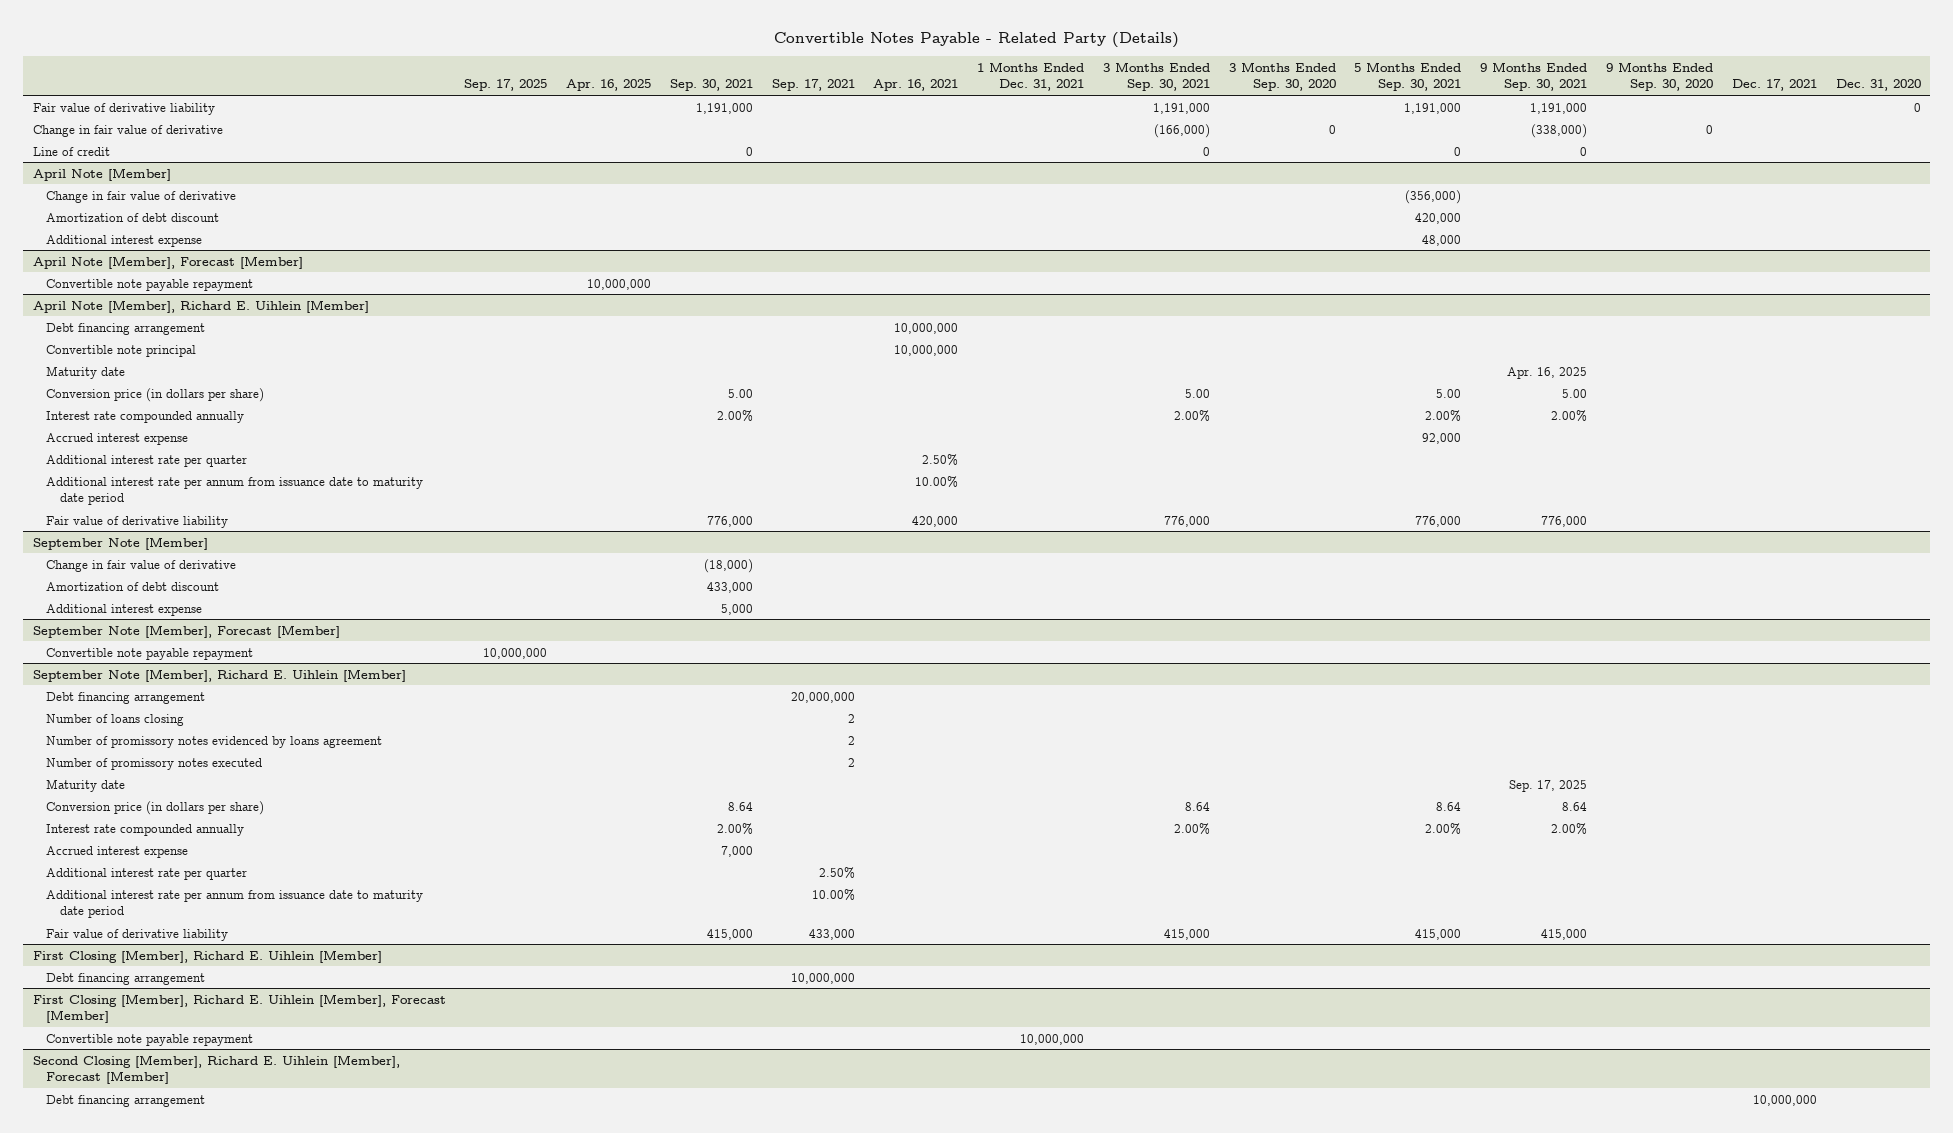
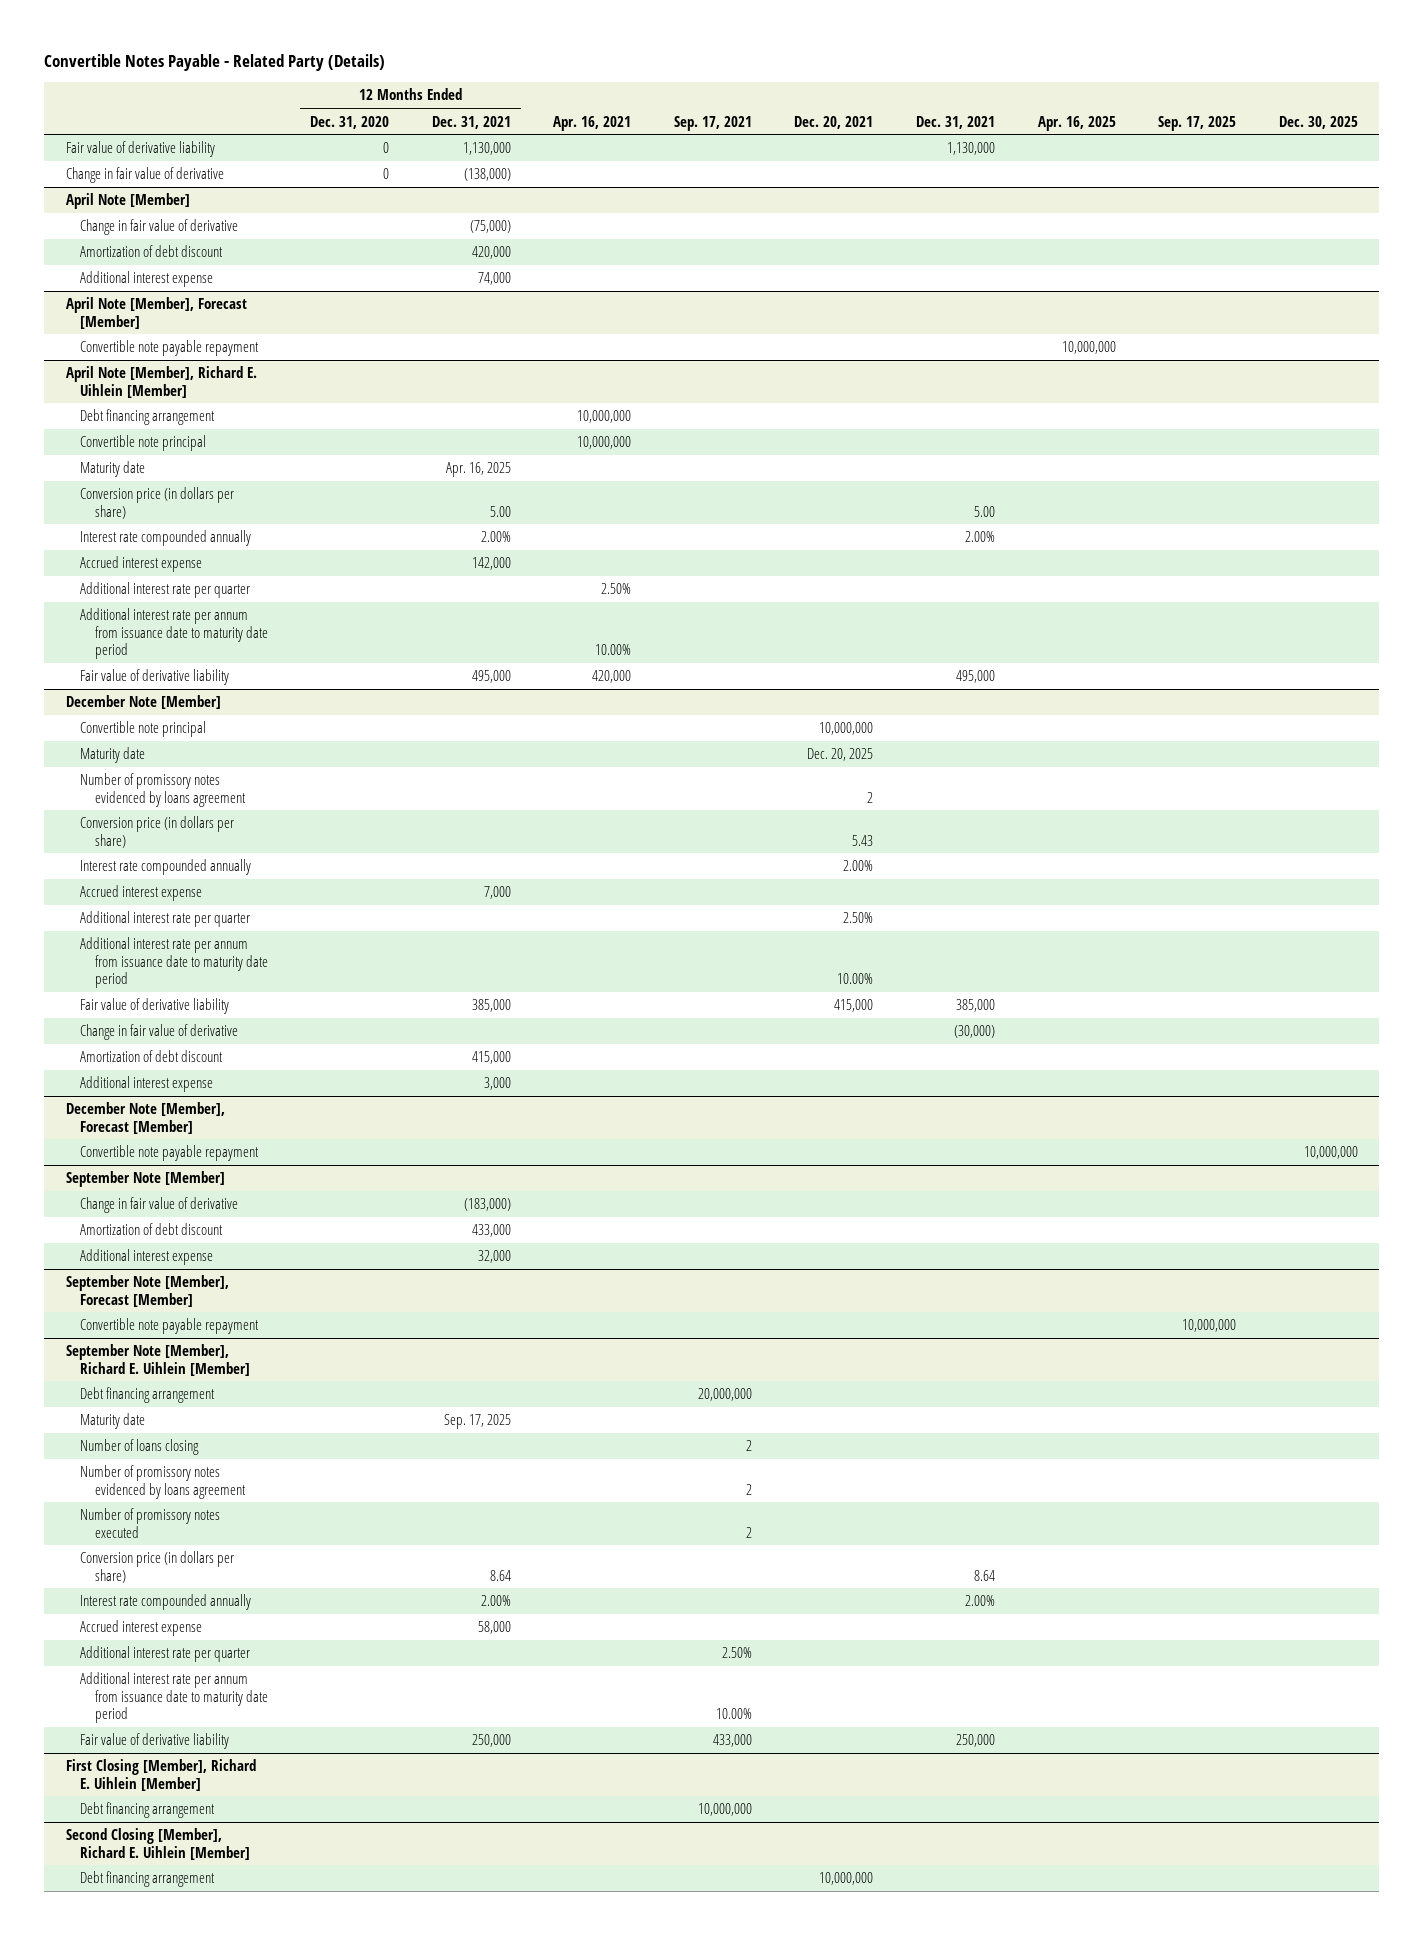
- | Sep. 17, 2025 | Apr. 16, 2025 | Sep. 30, 2021 | Sep. 17, 2021 | Apr. 16, 2021 | 1 Months Ended Dec. 31, 2021 | 3 Months Ended Sep. 30, 2021 | 3 Months Ended Sep. 30, 2020 | 5 Months Ended Sep. 30, 2021 | 9 Months Ended Sep. 30, 2021 | 9 Months Ended Sep. 30, 2020 | Dec. 17, 2021 | Dec. 31, 2020
+ | 12 Months Ended Dec. 31, 2020 | 12 Months Ended Dec. 31, 2021 | Apr. 16, 2021 | Sep. 17, 2021 | Dec. 20, 2021 | Dec. 31, 2021 | Apr. 16, 2025 | Sep. 17, 2025 | Dec. 30, 2025
- Line of credit | | | 0 | | | | 0 | | 0 | 0 | | |
+ December Note [Member]
+ Convertible note principal | | | | | 10,000,000 | | | |
+ Maturity date | | | | | Dec. 20, 2025 | | | |
+ Number of promissory notes evidenced by loans agreement | | | | | 2 | | | |
+ Conversion price (in dollars per share) | | | | | 5.43 | | | |
+ Interest rate compounded annually | | | | | 2.00% | | | |
+ Accrued interest expense | | 7,000 | | | | | | |
+ Additional interest rate per quarter | | | | | 2.50% | | | |
+ Additional interest rate per annum from issuance date to maturity date period | | | | | 10.00% | | | |
+ Fair value of derivative liability | | 385,000 | | | 415,000 | 385,000 | | |
+ Change in fair value of derivative | | | | | | (30,000) | | |
+ Amortization of debt discount | | 415,000 | | | | | | |
+ Additional interest expense | | 3,000 | | | | | | |
+ December Note [Member], Forecast [Member]
+ Convertible note payable repayment | | | | | | | | | 10,000,000
@ September Note [Member], Richard E. Uihlein [Member]
moved up: Maturity date | | Sep. 17, 2025 | | | | | | |
- First Closing [Member], Richard E. Uihlein [Member], Forecast [Member]
- Convertible note payable repayment | | | | | | 10,000,000 | | | | | | |
- Second Closing [Member], Richard E. Uihlein [Member], Forecast [Member]
+ Second Closing [Member], Richard E. Uihlein [Member]

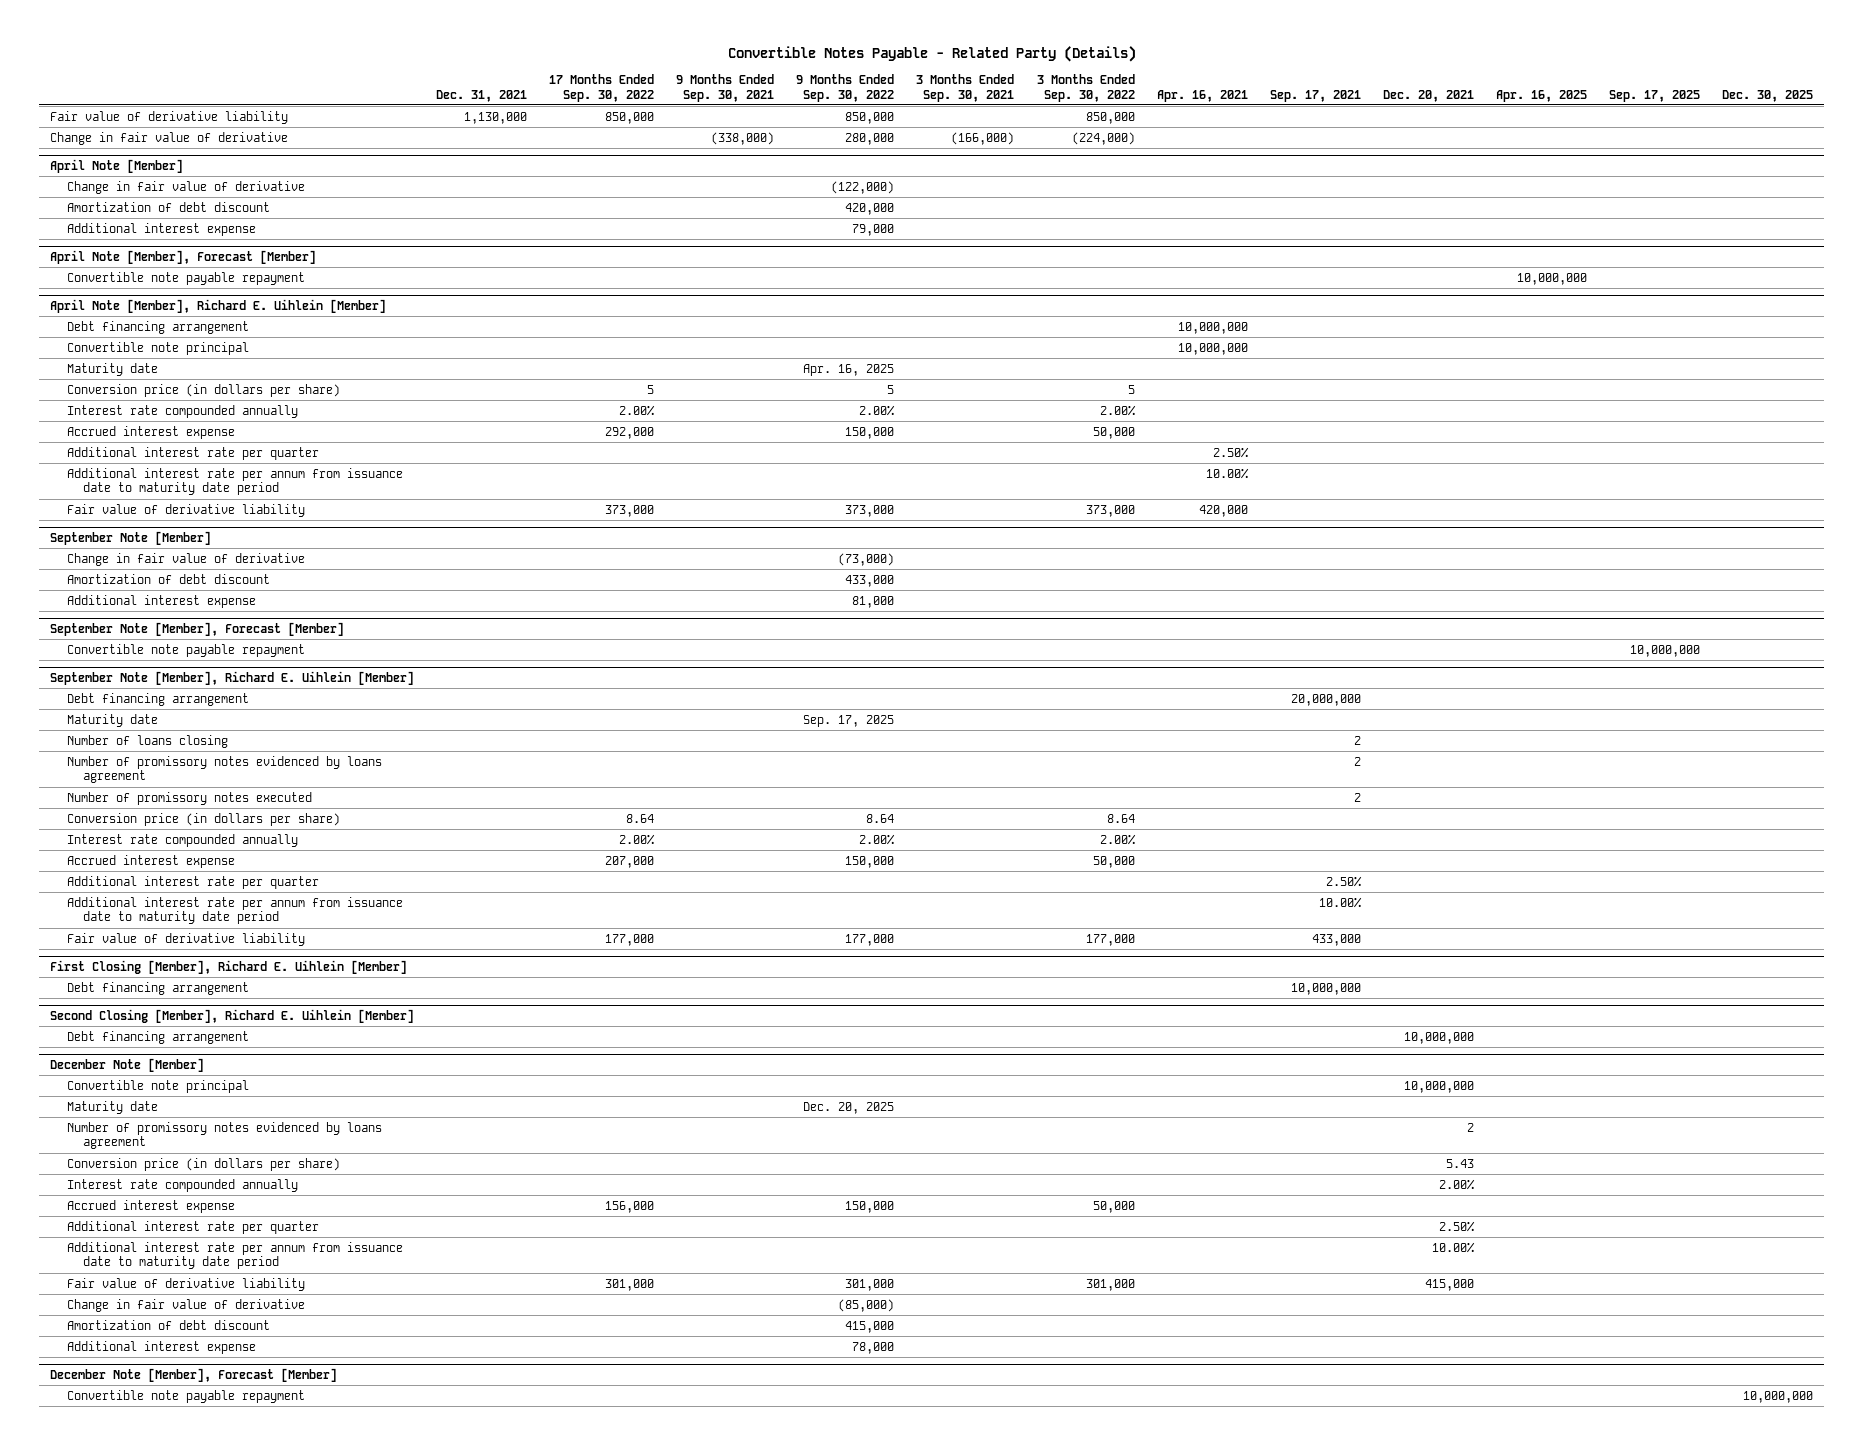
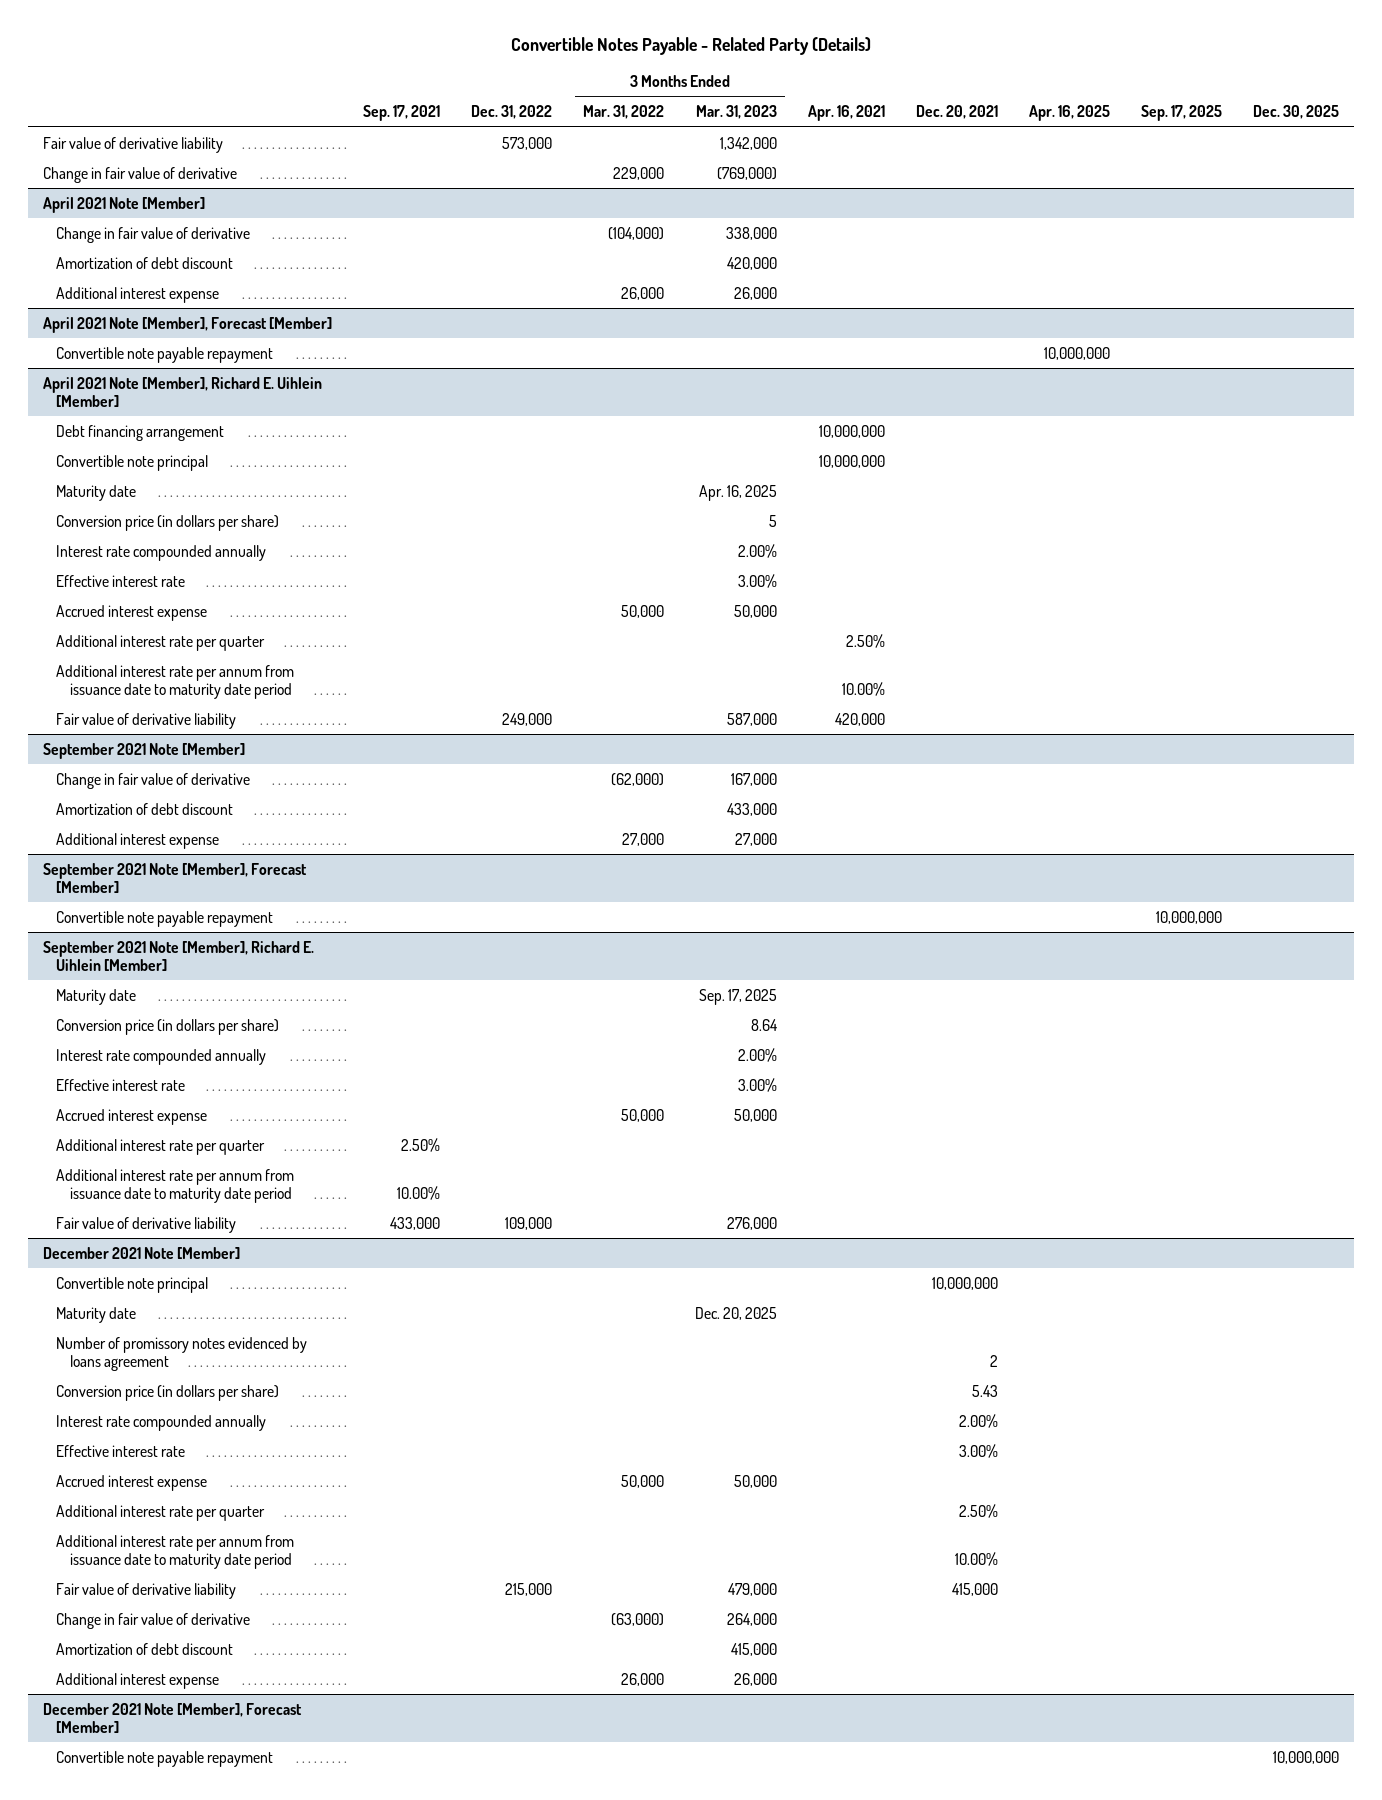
- | Dec. 31, 2021 | 17 Months Ended Sep. 30, 2022 | 9 Months Ended Sep. 30, 2021 | 9 Months Ended Sep. 30, 2022 | 3 Months Ended Sep. 30, 2021 | 3 Months Ended Sep. 30, 2022 | Apr. 16, 2021 | Sep. 17, 2021 | Dec. 20, 2021 | Apr. 16, 2025 | Sep. 17, 2025 | Dec. 30, 2025
+ | Sep. 17, 2021 | Dec. 31, 2022 | 3 Months Ended Mar. 31, 2022 | 3 Months Ended Mar. 31, 2023 | Apr. 16, 2021 | Dec. 20, 2021 | Apr. 16, 2025 | Sep. 17, 2025 | Dec. 30, 2025
- April Note [Member]
+ April 2021 Note [Member]
- April Note [Member], Forecast [Member]
+ April 2021 Note [Member], Forecast [Member]
- April Note [Member], Richard E. Uihlein [Member]
+ April 2021 Note [Member], Richard E. Uihlein [Member]
+ Effective interest rate | | | | 3.00% | | | | |
- September Note [Member]
+ September 2021 Note [Member]
- September Note [Member], Forecast [Member]
+ September 2021 Note [Member], Forecast [Member]
- September Note [Member], Richard E. Uihlein [Member]
- Debt financing arrangement | | | | | | | | 20,000,000 | | | |
+ September 2021 Note [Member], Richard E. Uihlein [Member]
- Number of loans closing | | | | | | | | 2 | | | |
- Number of promissory notes evidenced by loans agreement | | | | | | | | 2 | | | |
- Number of promissory notes executed | | | | | | | | 2 | | | |
+ Effective interest rate | | | | 3.00% | | | | |
- First Closing [Member], Richard E. Uihlein [Member]
- Debt financing arrangement | | | | | | | | 10,000,000 | | | |
- Second Closing [Member], Richard E. Uihlein [Member]
- Debt financing arrangement | | | | | | | | | 10,000,000 | | |
- December Note [Member]
+ December 2021 Note [Member]
+ Effective interest rate | | | | | | 3.00% | | |
- December Note [Member], Forecast [Member]
+ December 2021 Note [Member], Forecast [Member]

